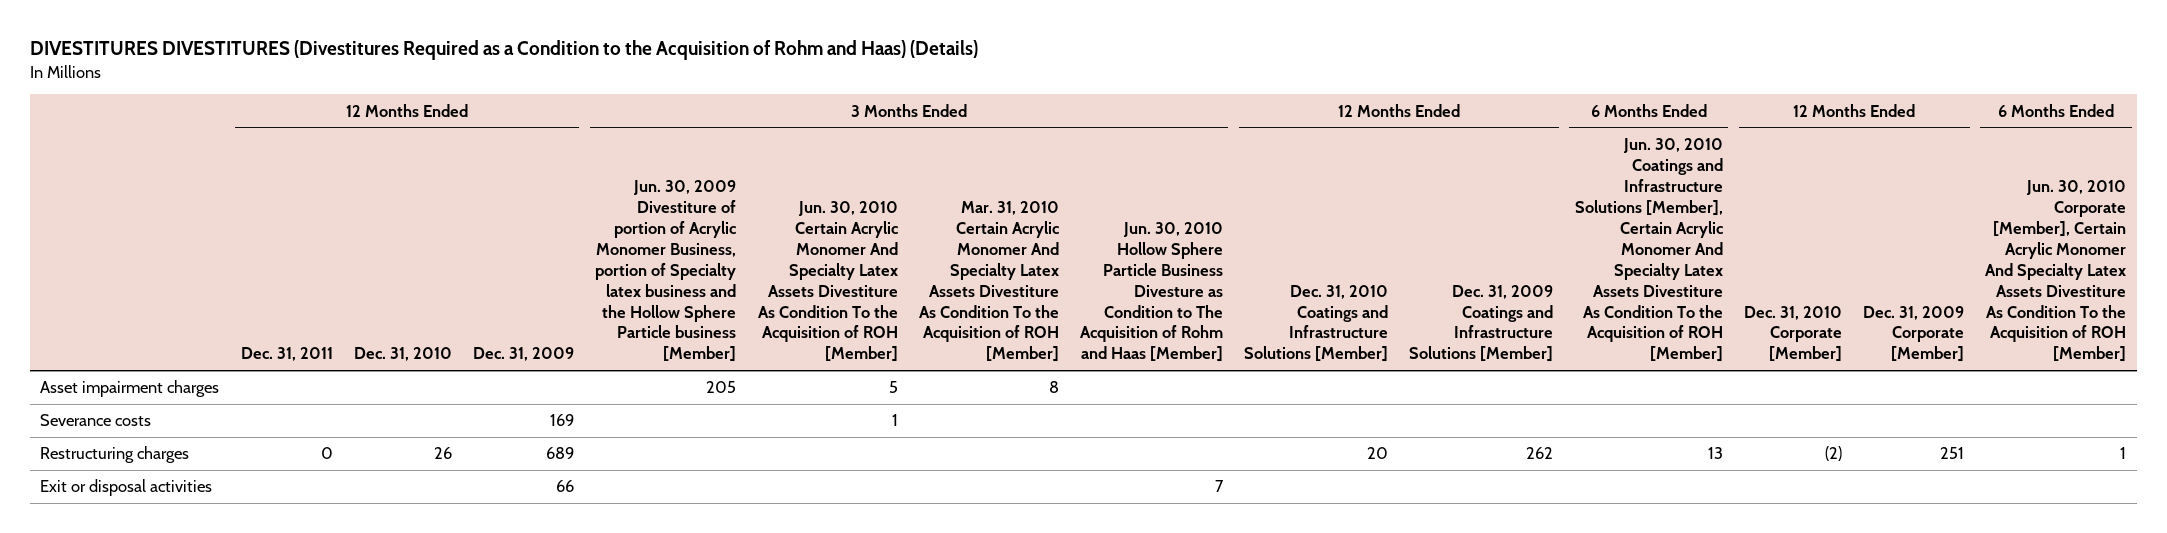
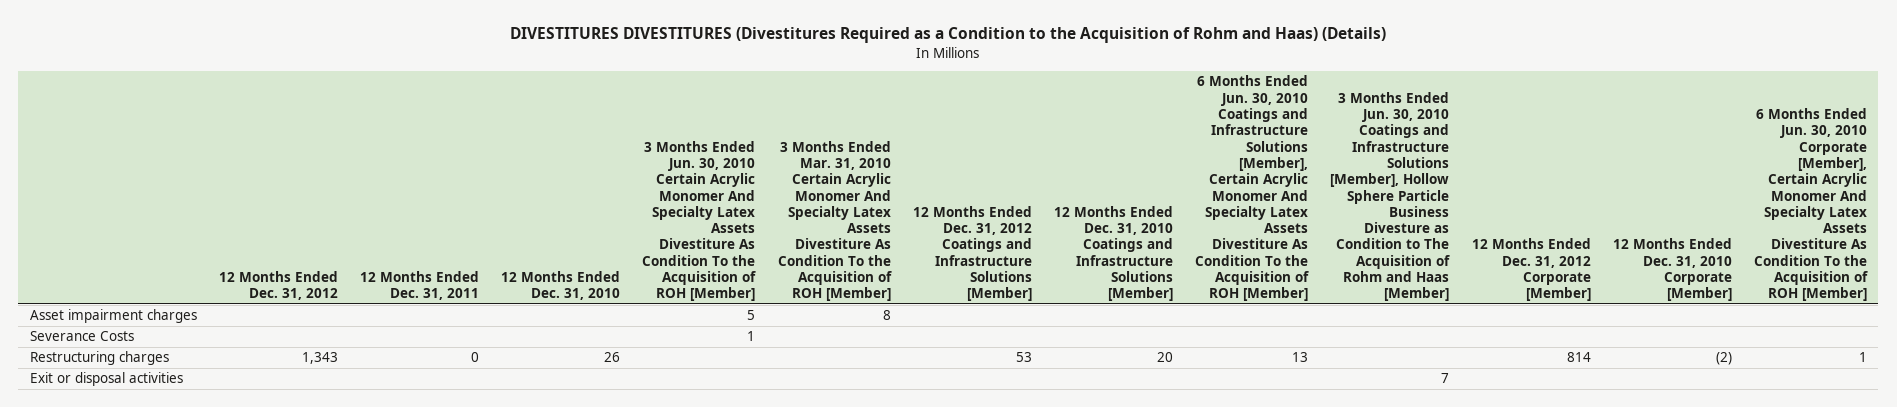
- | 12 Months Ended Dec. 31, 2011 | 12 Months Ended Dec. 31, 2010 | 12 Months Ended Dec. 31, 2009 | 3 Months Ended Jun. 30, 2009 Divestiture of portion of Acrylic Monomer Business, portion of Specialty latex business and the Hollow Sphere Particle business [Member] | 3 Months Ended Jun. 30, 2010 Certain Acrylic Monomer And Specialty Latex Assets Divestiture As Condition To the Acquisition of ROH [Member] | 3 Months Ended Mar. 31, 2010 Certain Acrylic Monomer And Specialty Latex Assets Divestiture As Condition To the Acquisition of ROH [Member] | 3 Months Ended Jun. 30, 2010 Hollow Sphere Particle Business Divesture as Condition to The Acquisition of Rohm and Haas [Member] | 12 Months Ended Dec. 31, 2010 Coatings and Infrastructure Solutions [Member] | 12 Months Ended Dec. 31, 2009 Coatings and Infrastructure Solutions [Member] | 6 Months Ended Jun. 30, 2010 Coatings and Infrastructure Solutions [Member], Certain Acrylic Monomer And Specialty Latex Assets Divestiture As Condition To the Acquisition of ROH [Member] | 12 Months Ended Dec. 31, 2010 Corporate [Member] | 12 Months Ended Dec. 31, 2009 Corporate [Member] | 6 Months Ended Jun. 30, 2010 Corporate [Member], Certain Acrylic Monomer And Specialty Latex Assets Divestiture As Condition To the Acquisition of ROH [Member]
+ | 12 Months Ended Dec. 31, 2012 | 12 Months Ended Dec. 31, 2011 | 12 Months Ended Dec. 31, 2010 | 3 Months Ended Jun. 30, 2010 Certain Acrylic Monomer And Specialty Latex Assets Divestiture As Condition To the Acquisition of ROH [Member] | 3 Months Ended Mar. 31, 2010 Certain Acrylic Monomer And Specialty Latex Assets Divestiture As Condition To the Acquisition of ROH [Member] | 12 Months Ended Dec. 31, 2012 Coatings and Infrastructure Solutions [Member] | 12 Months Ended Dec. 31, 2010 Coatings and Infrastructure Solutions [Member] | 6 Months Ended Jun. 30, 2010 Coatings and Infrastructure Solutions [Member], Certain Acrylic Monomer And Specialty Latex Assets Divestiture As Condition To the Acquisition of ROH [Member] | 3 Months Ended Jun. 30, 2010 Coatings and Infrastructure Solutions [Member], Hollow Sphere Particle Business Divesture as Condition to The Acquisition of Rohm and Haas [Member] | 12 Months Ended Dec. 31, 2012 Corporate [Member] | 12 Months Ended Dec. 31, 2010 Corporate [Member] | 6 Months Ended Jun. 30, 2010 Corporate [Member], Certain Acrylic Monomer And Specialty Latex Assets Divestiture As Condition To the Acquisition of ROH [Member]
- Severance costs | | | 169 | | 1 | | | | | | | |
+ Severance Costs | | | | 1 | | | | | | | |

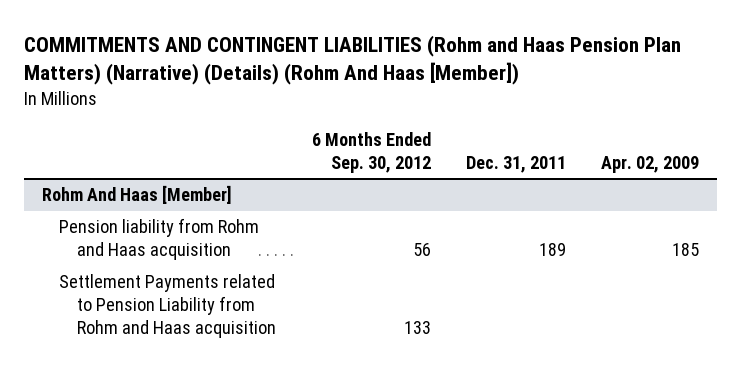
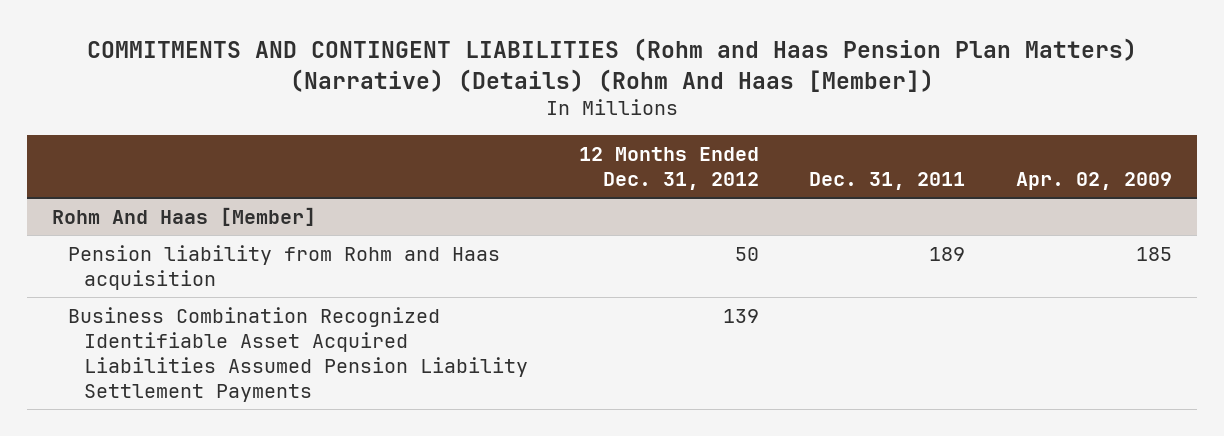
- | 6 Months Ended Sep. 30, 2012 | Dec. 31, 2011 | Apr. 02, 2009
+ | 12 Months Ended Dec. 31, 2012 | Dec. 31, 2011 | Apr. 02, 2009
@ Rohm And Haas [Member]
- Settlement Payments related to Pension Liability from Rohm and Haas acquisition | 133 | |
+ Business Combination Recognized Identifiable Asset Acquired Liabilities Assumed Pension Liability Settlement Payments | 139 | |

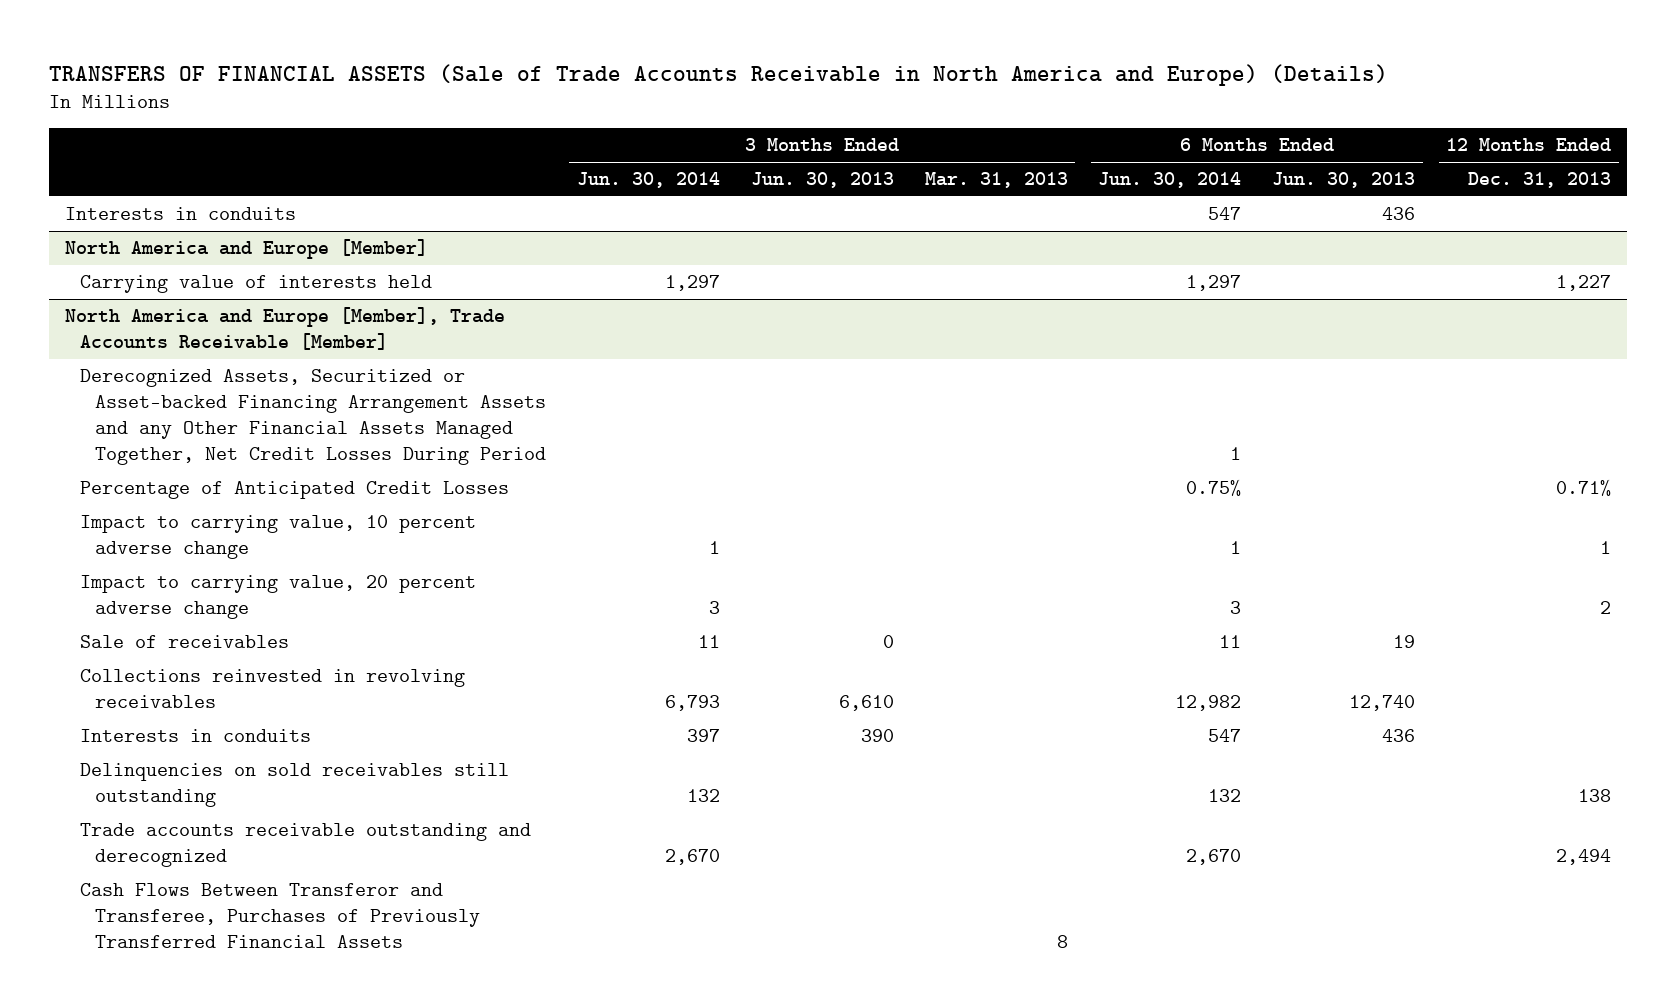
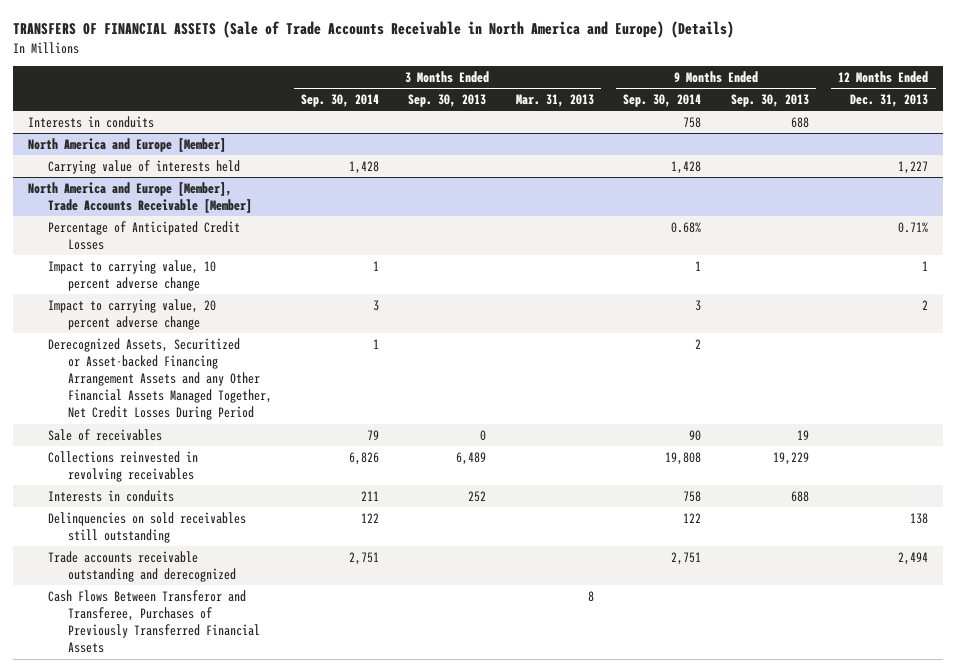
- | 3 Months Ended Jun. 30, 2014 | 3 Months Ended Jun. 30, 2013 | 3 Months Ended Mar. 31, 2013 | 6 Months Ended Jun. 30, 2014 | 6 Months Ended Jun. 30, 2013 | 12 Months Ended Dec. 31, 2013
+ | 3 Months Ended Sep. 30, 2014 | 3 Months Ended Sep. 30, 2013 | 3 Months Ended Mar. 31, 2013 | 9 Months Ended Sep. 30, 2014 | 9 Months Ended Sep. 30, 2013 | 12 Months Ended Dec. 31, 2013
@ North America and Europe [Member], Trade Accounts Receivable [Member]
moved down: Derecognized Assets, Securitized or Asset-backed Financing Arrangement Assets and any Other Financial Assets Managed Together, Net Credit Losses During Period | 1 | | | 2 | |

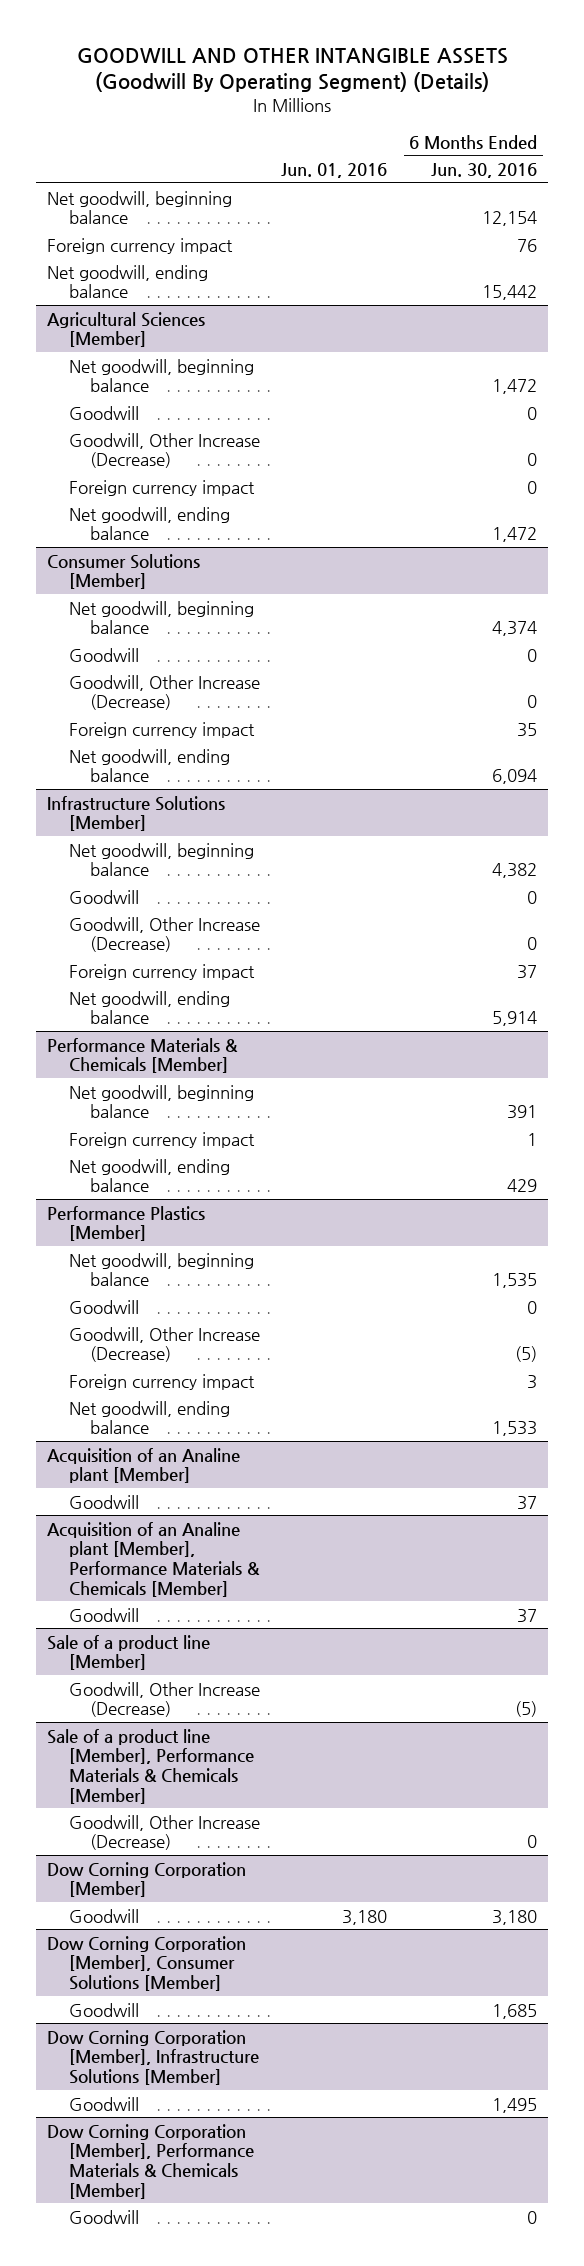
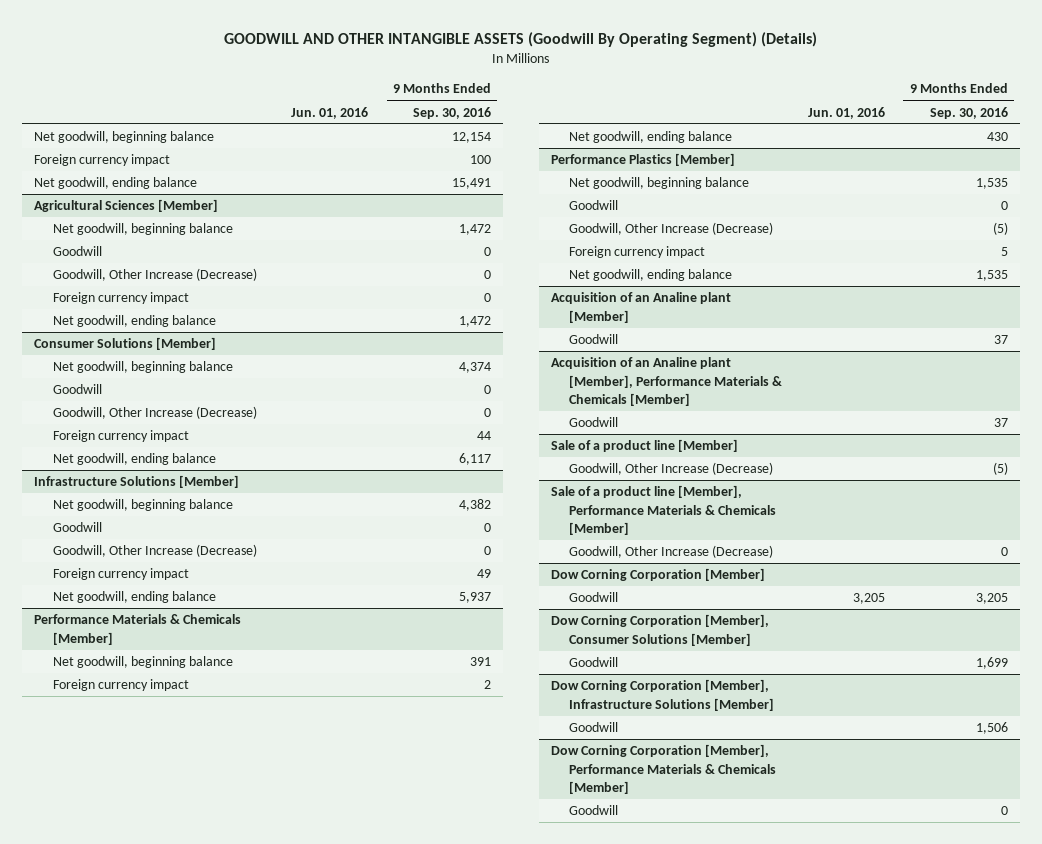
- | Jun. 01, 2016 | 6 Months Ended Jun. 30, 2016
+ | Jun. 01, 2016 | 9 Months Ended Sep. 30, 2016
@ Dow Corning Corporation [Member]
- Goodwill | 3,180 | 3,180
+ Goodwill | 3,205 | 3,205

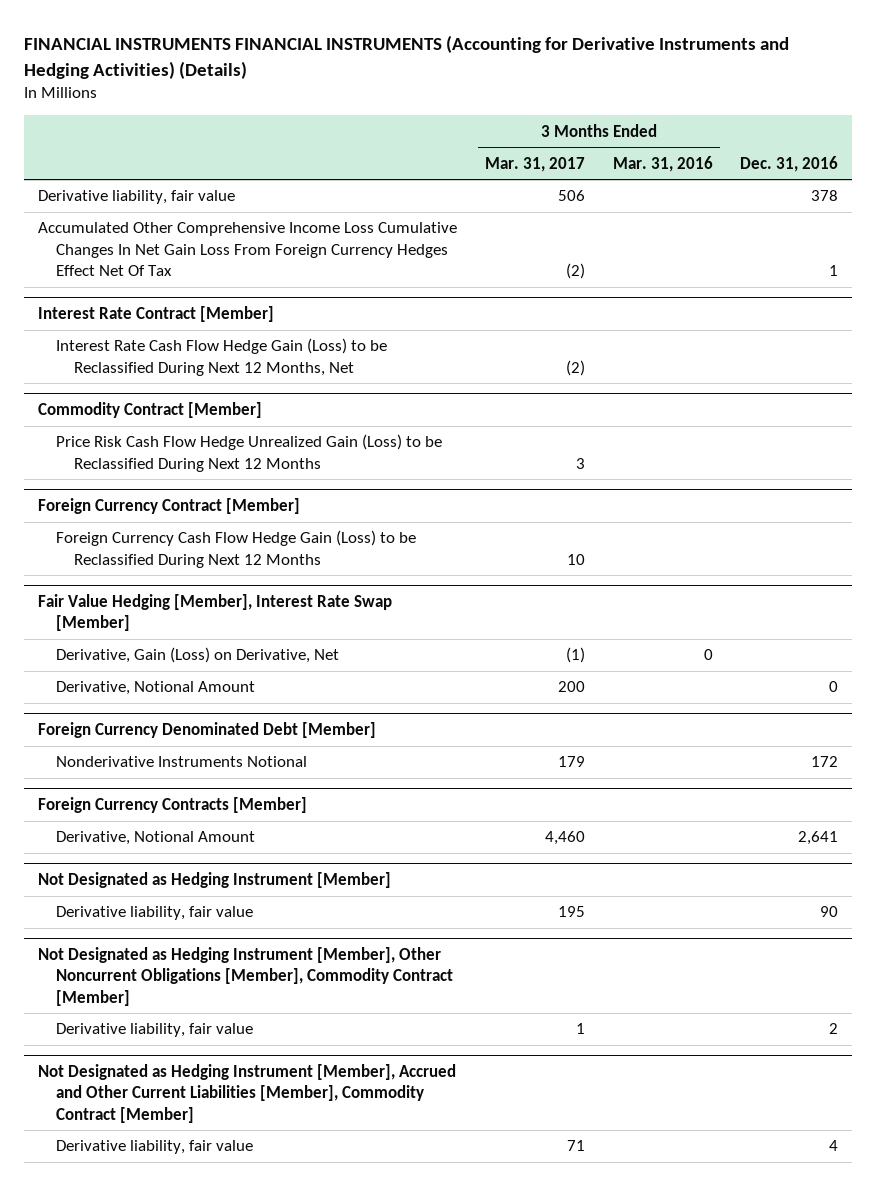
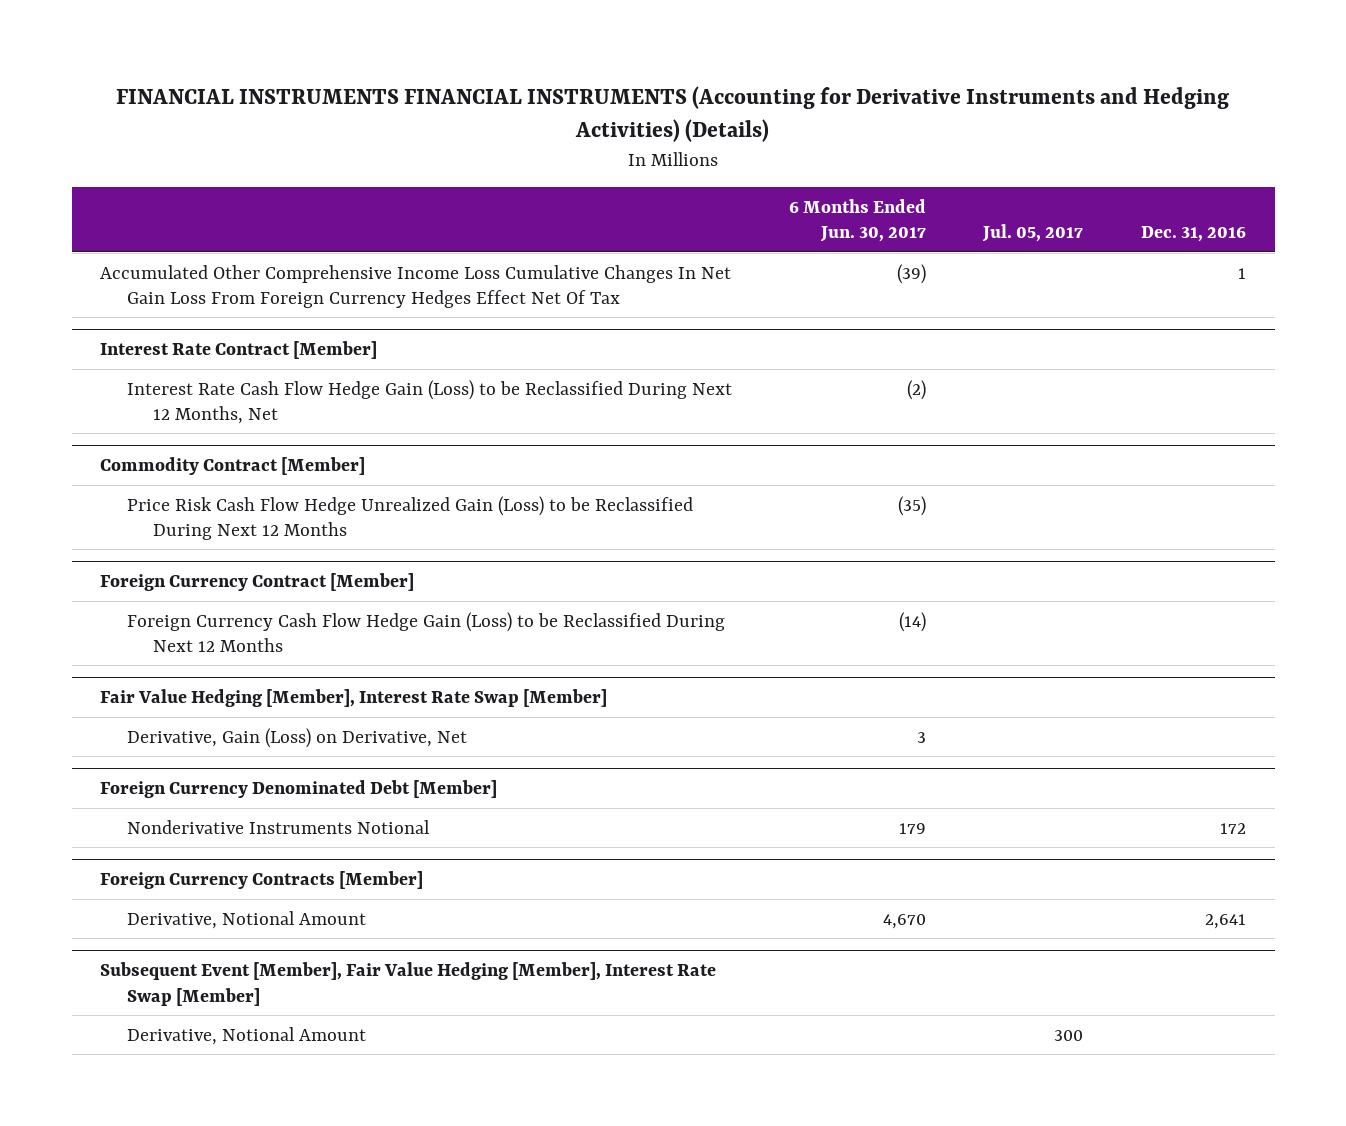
- | 3 Months Ended Mar. 31, 2017 | 3 Months Ended Mar. 31, 2016 | Dec. 31, 2016
+ | 6 Months Ended Jun. 30, 2017 | Jul. 05, 2017 | Dec. 31, 2016
- Derivative liability, fair value | 506 | | 378
@ Fair Value Hedging [Member], Interest Rate Swap [Member]
- Derivative, Notional Amount | 200 | | 0
- Not Designated as Hedging Instrument [Member]
- Derivative liability, fair value | 195 | | 90
- Not Designated as Hedging Instrument [Member], Other Noncurrent Obligations [Member], Commodity Contract [Member]
- Derivative liability, fair value | 1 | | 2
- Not Designated as Hedging Instrument [Member], Accrued and Other Current Liabilities [Member], Commodity Contract [Member]
- Derivative liability, fair value | 71 | | 4
+ Subsequent Event [Member], Fair Value Hedging [Member], Interest Rate Swap [Member]
+ Derivative, Notional Amount | | 300 |

